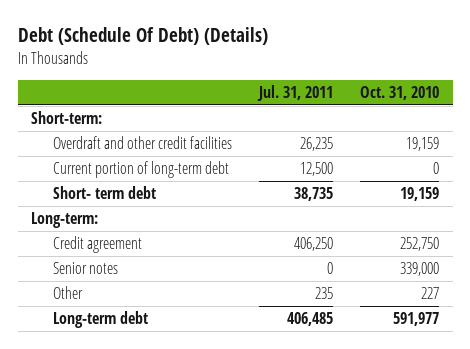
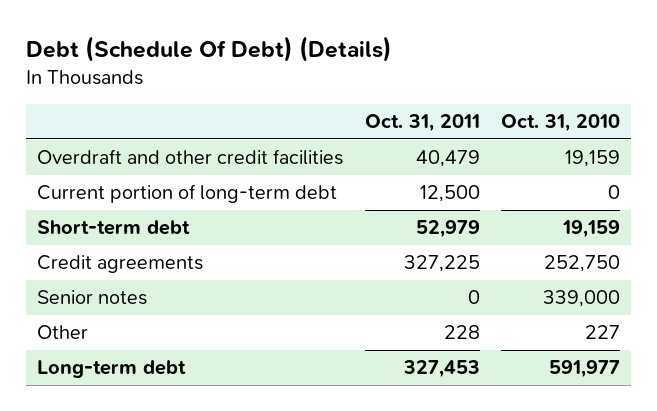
- | Jul. 31, 2011 | Oct. 31, 2010
+ | Oct. 31, 2011 | Oct. 31, 2010
- Short-term:
- Short- term debt | 38,735 | 19,159
- Long-term:
- Credit agreement | 406,250 | 252,750
+ Short-term debt | 52,979 | 19,159
+ Credit agreements | 327,225 | 252,750

